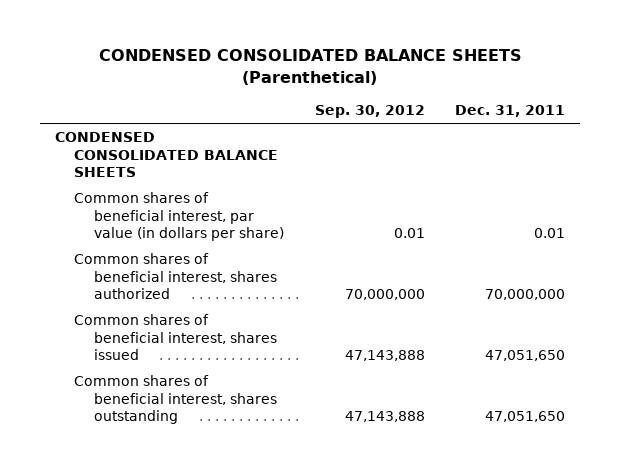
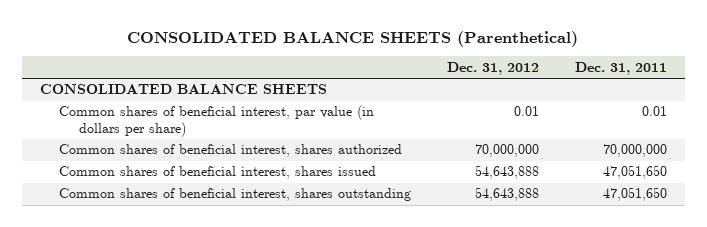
- CONDENSED CONSOLIDATED BALANCE SHEETS (Parenthetical)
+ CONSOLIDATED BALANCE SHEETS (Parenthetical)
- | Sep. 30, 2012 | Dec. 31, 2011
+ | Dec. 31, 2012 | Dec. 31, 2011
- CONDENSED CONSOLIDATED BALANCE SHEETS
+ CONSOLIDATED BALANCE SHEETS

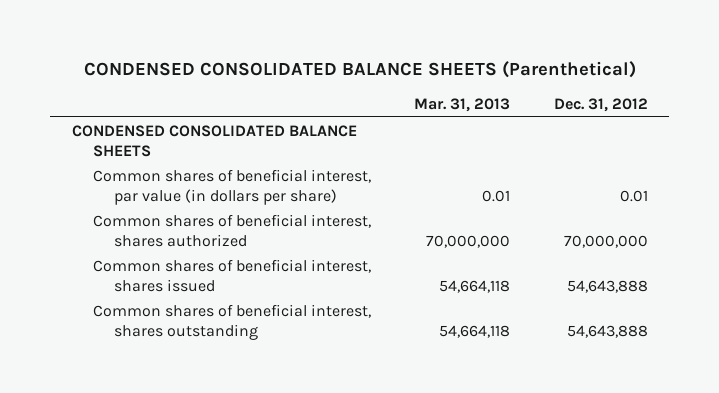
- CONSOLIDATED BALANCE SHEETS (Parenthetical)
+ CONDENSED CONSOLIDATED BALANCE SHEETS (Parenthetical)
- | Dec. 31, 2012 | Dec. 31, 2011
+ | Mar. 31, 2013 | Dec. 31, 2012
- CONSOLIDATED BALANCE SHEETS
+ CONDENSED CONSOLIDATED BALANCE SHEETS

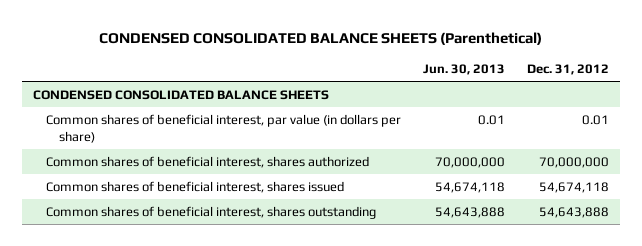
- | Mar. 31, 2013 | Dec. 31, 2012
+ | Jun. 30, 2013 | Dec. 31, 2012
- Common shares of beneficial interest, shares issued | 54,664,118 | 54,643,888
+ Common shares of beneficial interest, shares issued | 54,674,118 | 54,674,118

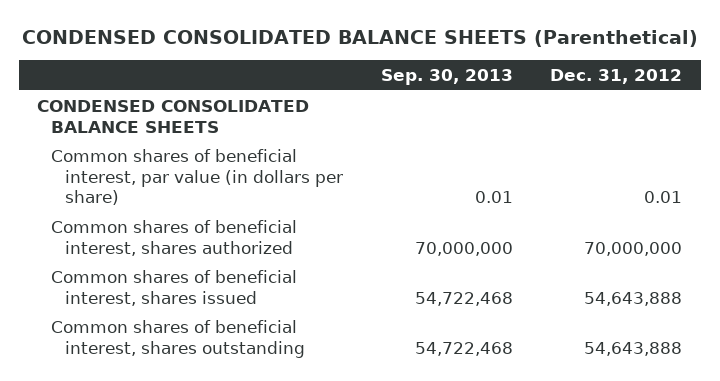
- | Jun. 30, 2013 | Dec. 31, 2012
+ | Sep. 30, 2013 | Dec. 31, 2012
- Common shares of beneficial interest, shares issued | 54,674,118 | 54,674,118
+ Common shares of beneficial interest, shares issued | 54,722,468 | 54,643,888

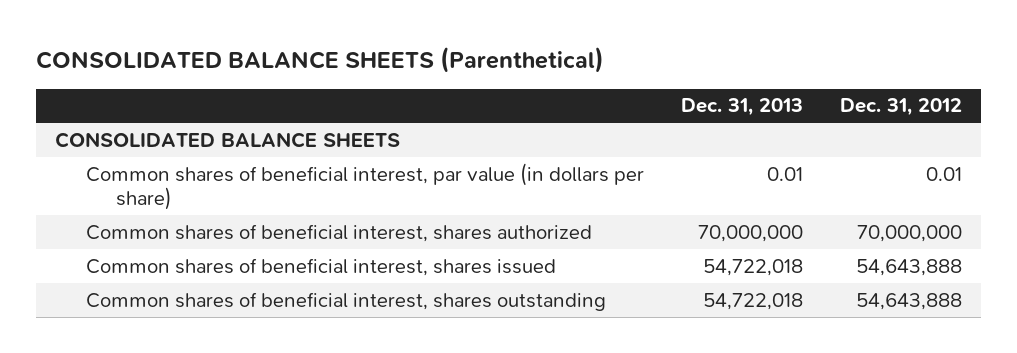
- CONDENSED CONSOLIDATED BALANCE SHEETS (Parenthetical)
+ CONSOLIDATED BALANCE SHEETS (Parenthetical)
- | Sep. 30, 2013 | Dec. 31, 2012
+ | Dec. 31, 2013 | Dec. 31, 2012
- CONDENSED CONSOLIDATED BALANCE SHEETS
+ CONSOLIDATED BALANCE SHEETS

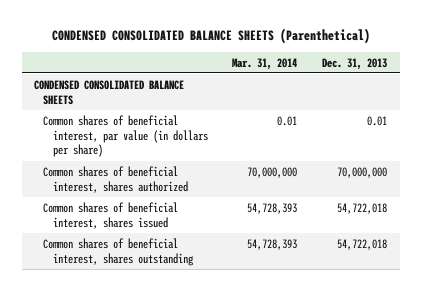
- CONSOLIDATED BALANCE SHEETS (Parenthetical)
+ CONDENSED CONSOLIDATED BALANCE SHEETS (Parenthetical)
- | Dec. 31, 2013 | Dec. 31, 2012
+ | Mar. 31, 2014 | Dec. 31, 2013
- CONSOLIDATED BALANCE SHEETS
+ CONDENSED CONSOLIDATED BALANCE SHEETS

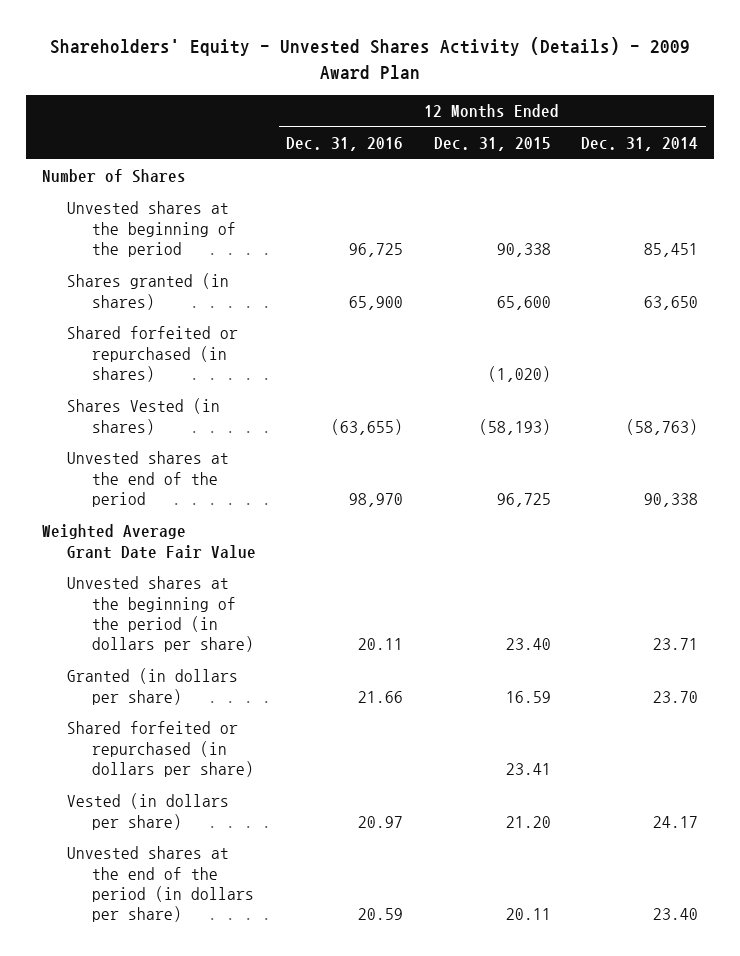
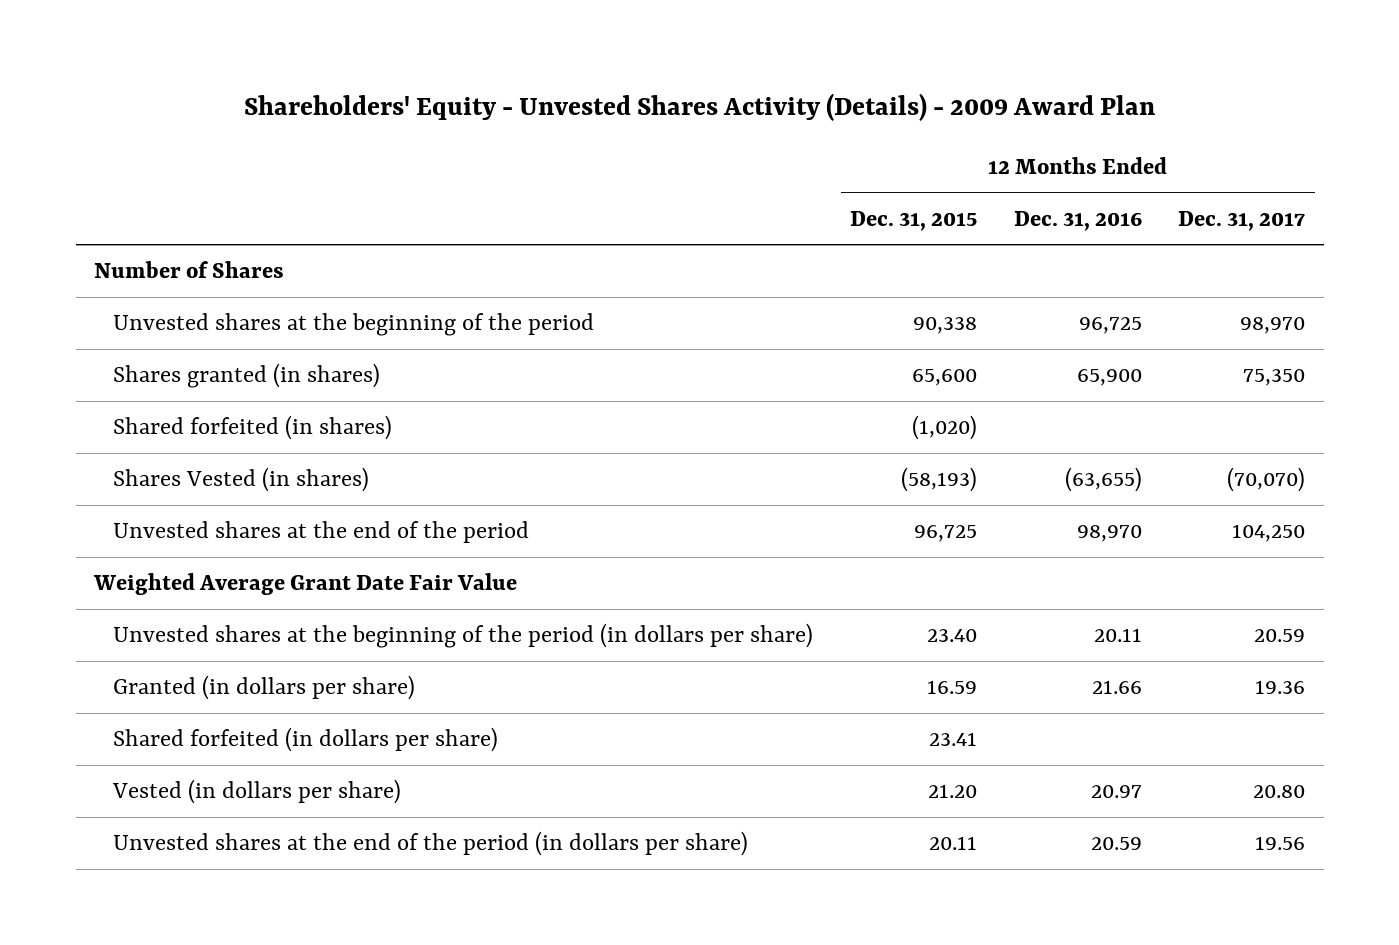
- | 12 Months Ended Dec. 31, 2016 | 12 Months Ended Dec. 31, 2015 | 12 Months Ended Dec. 31, 2014
+ | 12 Months Ended Dec. 31, 2015 | 12 Months Ended Dec. 31, 2016 | 12 Months Ended Dec. 31, 2017
- Shared forfeited or repurchased (in shares) | | (1,020) |
+ Shared forfeited (in shares) | (1,020) | |
- Shared forfeited or repurchased (in dollars per share) | | 23.41 |
+ Shared forfeited (in dollars per share) | 23.41 | |

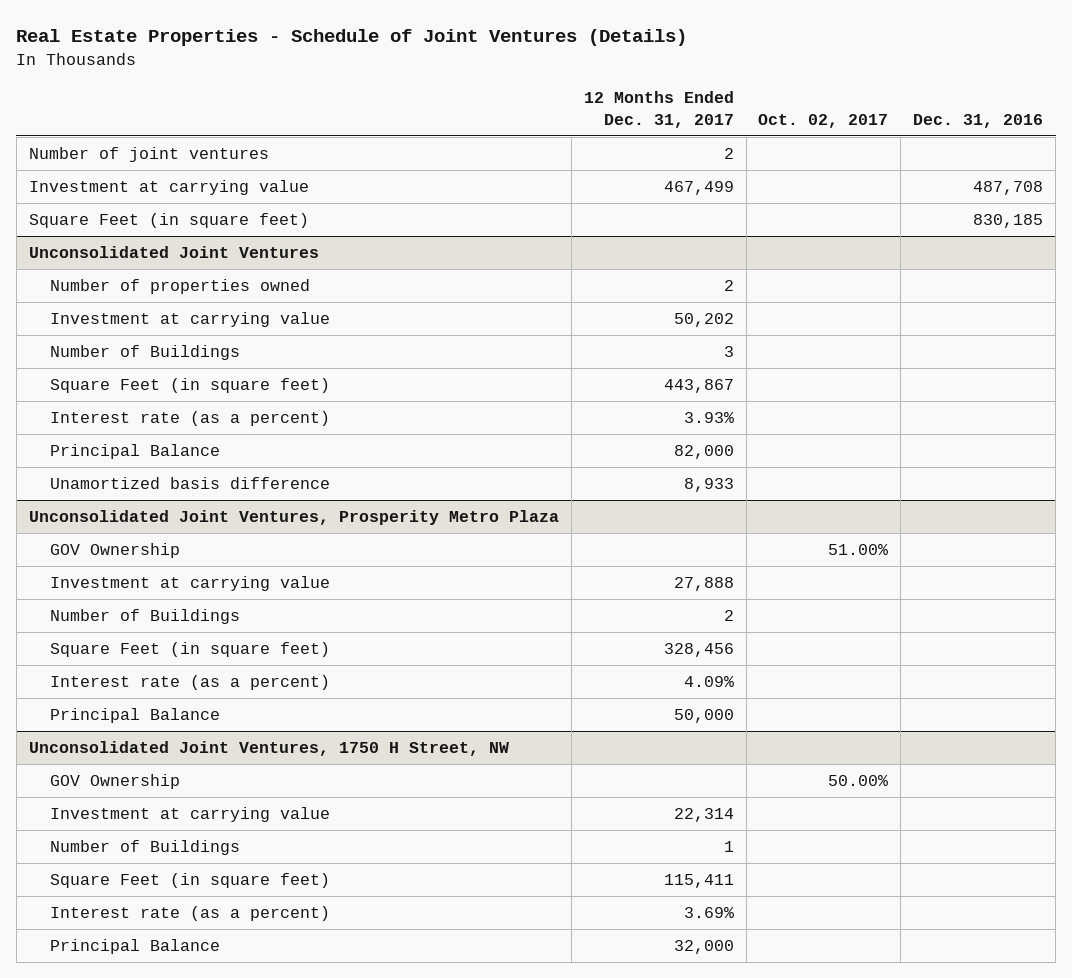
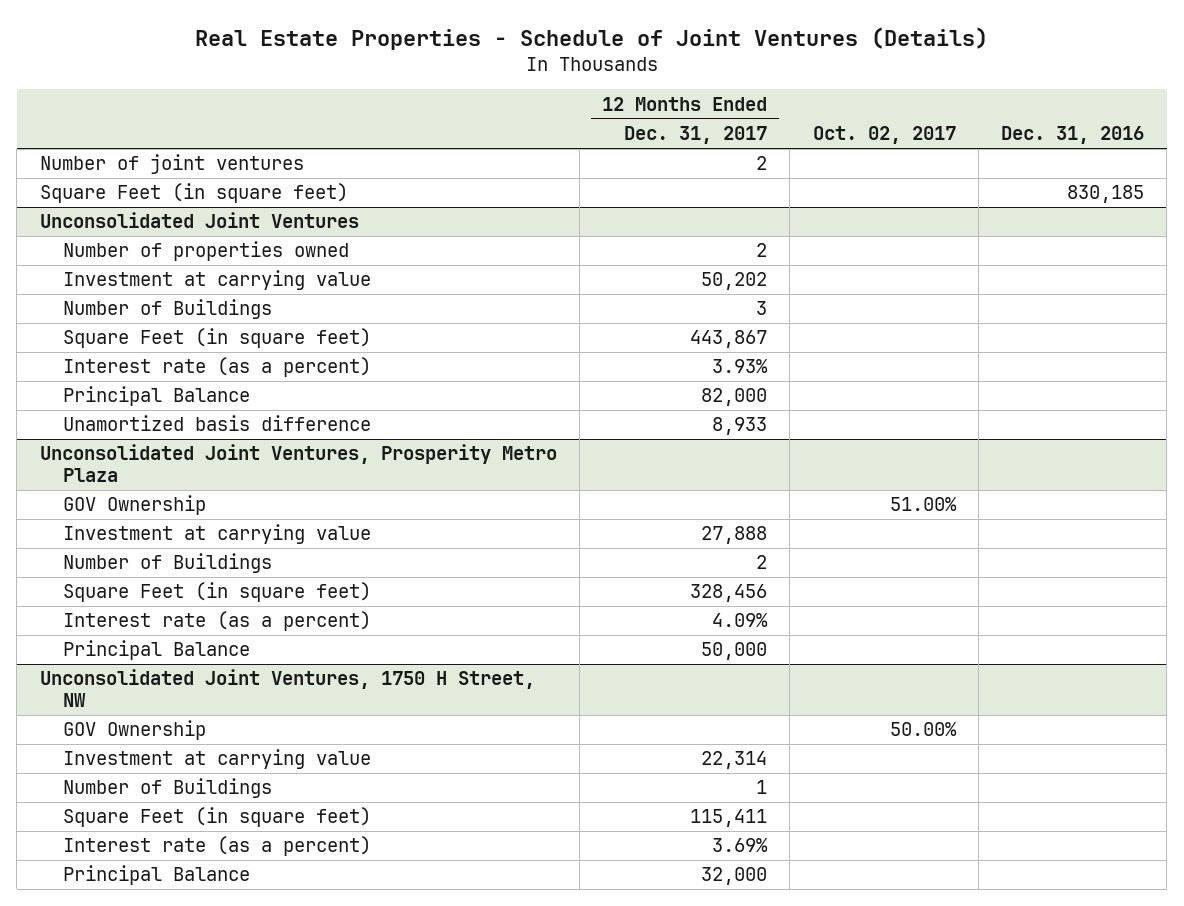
- Investment at carrying value | 467,499 | | 487,708

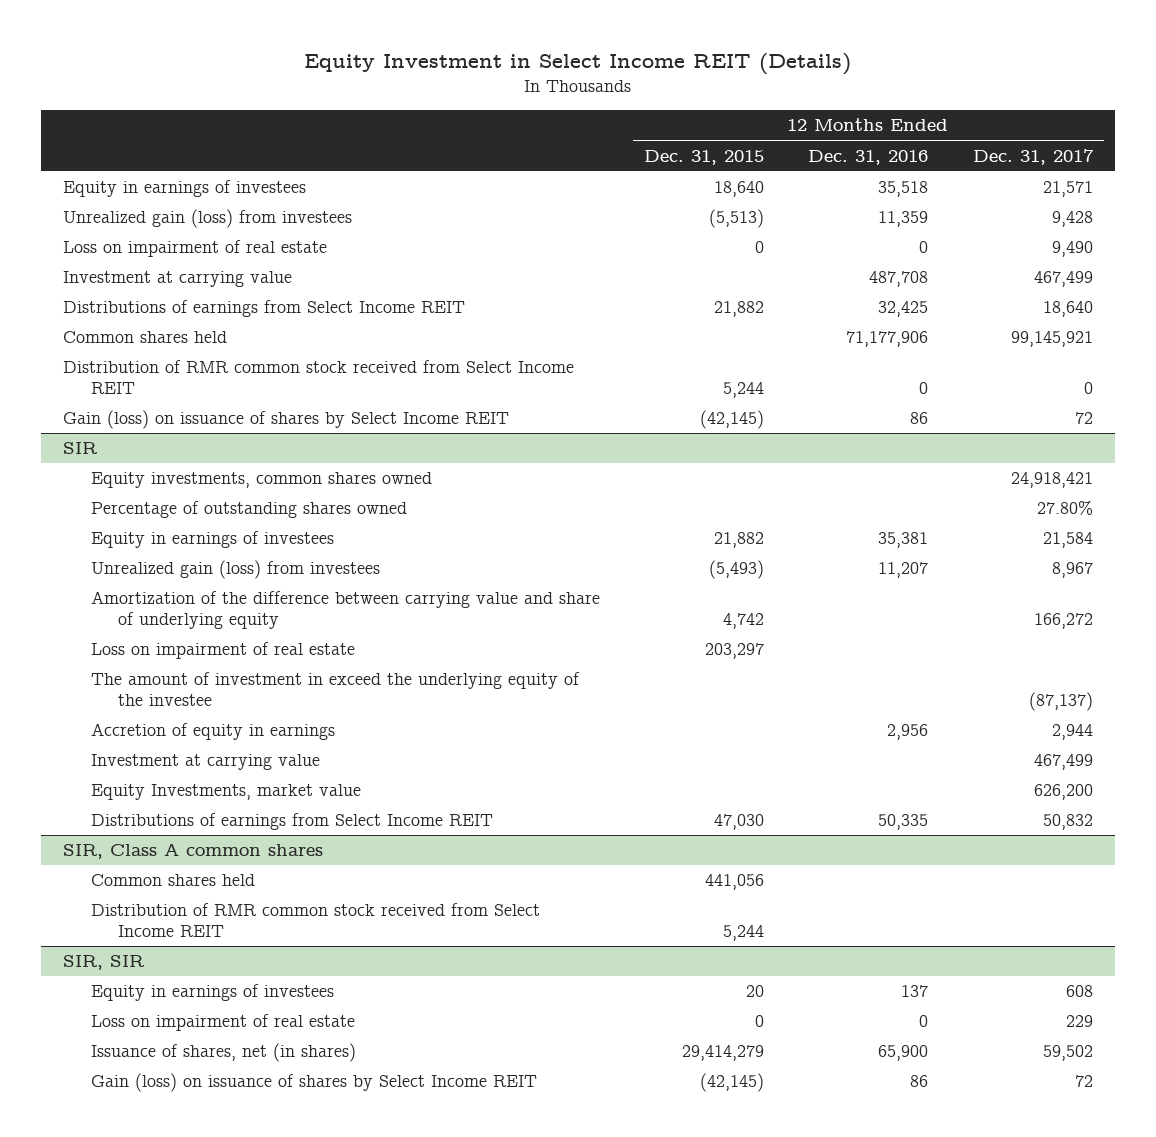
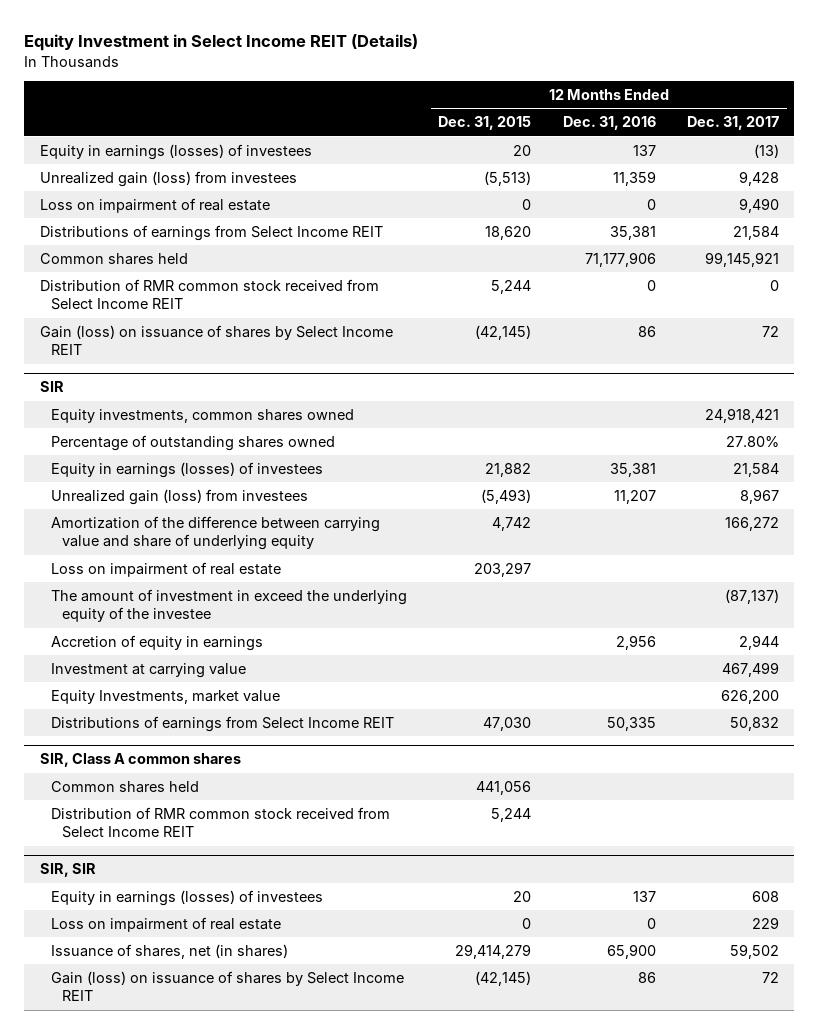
- Equity in earnings of investees | 18,640 | 35,518 | 21,571
+ Equity in earnings (losses) of investees | 20 | 137 | (13)
- Investment at carrying value | | 487,708 | 467,499
- Distributions of earnings from Select Income REIT | 21,882 | 32,425 | 18,640
+ Distributions of earnings from Select Income REIT | 18,620 | 35,381 | 21,584
@ SIR
- Equity in earnings of investees | 21,882 | 35,381 | 21,584
+ Equity in earnings (losses) of investees | 21,882 | 35,381 | 21,584
@ SIR, SIR
- Equity in earnings of investees | 20 | 137 | 608
+ Equity in earnings (losses) of investees | 20 | 137 | 608

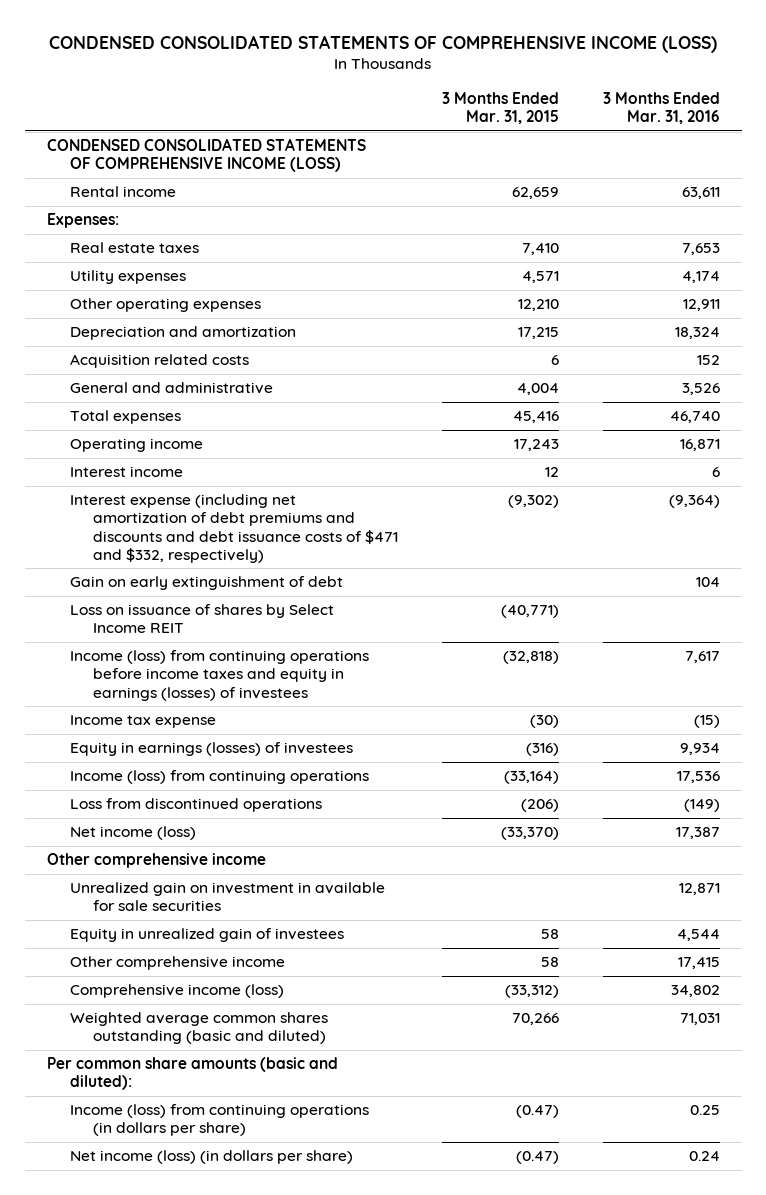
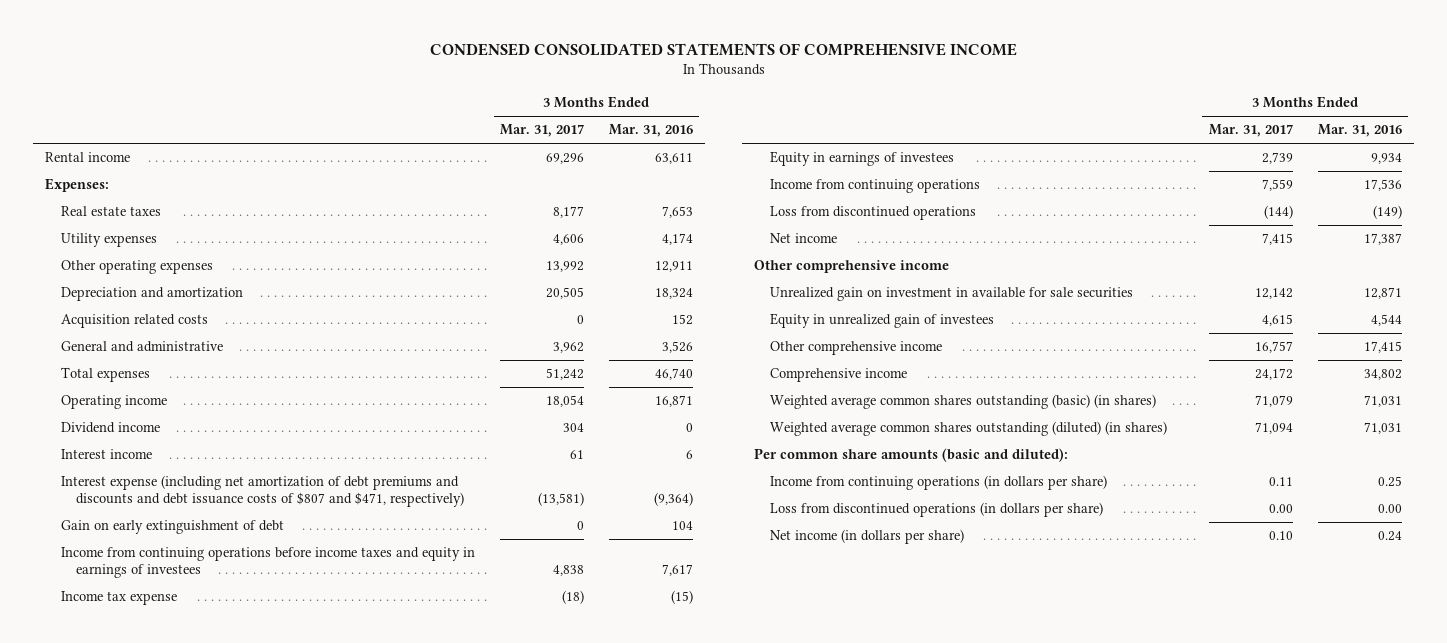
- CONDENSED CONSOLIDATED STATEMENTS OF COMPREHENSIVE INCOME (LOSS)
+ CONDENSED CONSOLIDATED STATEMENTS OF COMPREHENSIVE INCOME
- | 3 Months Ended Mar. 31, 2015 | 3 Months Ended Mar. 31, 2016
+ | 3 Months Ended Mar. 31, 2017 | 3 Months Ended Mar. 31, 2016
- CONDENSED CONSOLIDATED STATEMENTS OF COMPREHENSIVE INCOME (LOSS)
+ Dividend income | 304 | 0
- Interest expense (including net amortization of debt premiums and discounts and debt issuance costs of $471 and $332, respectively) | (9,302) | (9,364)
+ Interest expense (including net amortization of debt premiums and discounts and debt issuance costs of $807 and $471, respectively) | (13,581) | (9,364)
- Loss on issuance of shares by Select Income REIT | (40,771) |
- Income (loss) from continuing operations before income taxes and equity in earnings (losses) of investees | (32,818) | 7,617
+ Income from continuing operations before income taxes and equity in earnings of investees | 4,838 | 7,617
- Equity in earnings (losses) of investees | (316) | 9,934
- Income (loss) from continuing operations | (33,164) | 17,536
+ Equity in earnings of investees | 2,739 | 9,934
+ Income from continuing operations | 7,559 | 17,536
- Net income (loss) | (33,370) | 17,387
+ Net income | 7,415 | 17,387
- Comprehensive income (loss) | (33,312) | 34,802
- Weighted average common shares outstanding (basic and diluted) | 70,266 | 71,031
+ Comprehensive income | 24,172 | 34,802
+ Weighted average common shares outstanding (basic) (in shares) | 71,079 | 71,031
+ Weighted average common shares outstanding (diluted) (in shares) | 71,094 | 71,031
- Income (loss) from continuing operations (in dollars per share) | (0.47) | 0.25
- Net income (loss) (in dollars per share) | (0.47) | 0.24
+ Income from continuing operations (in dollars per share) | 0.11 | 0.25
+ Loss from discontinued operations (in dollars per share) | 0.00 | 0.00
+ Net income (in dollars per share) | 0.10 | 0.24

